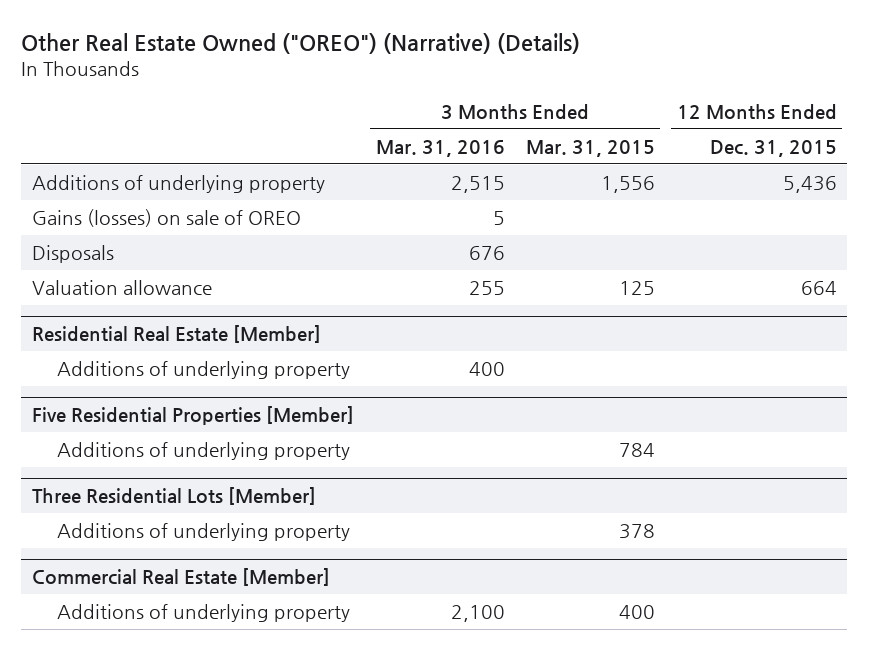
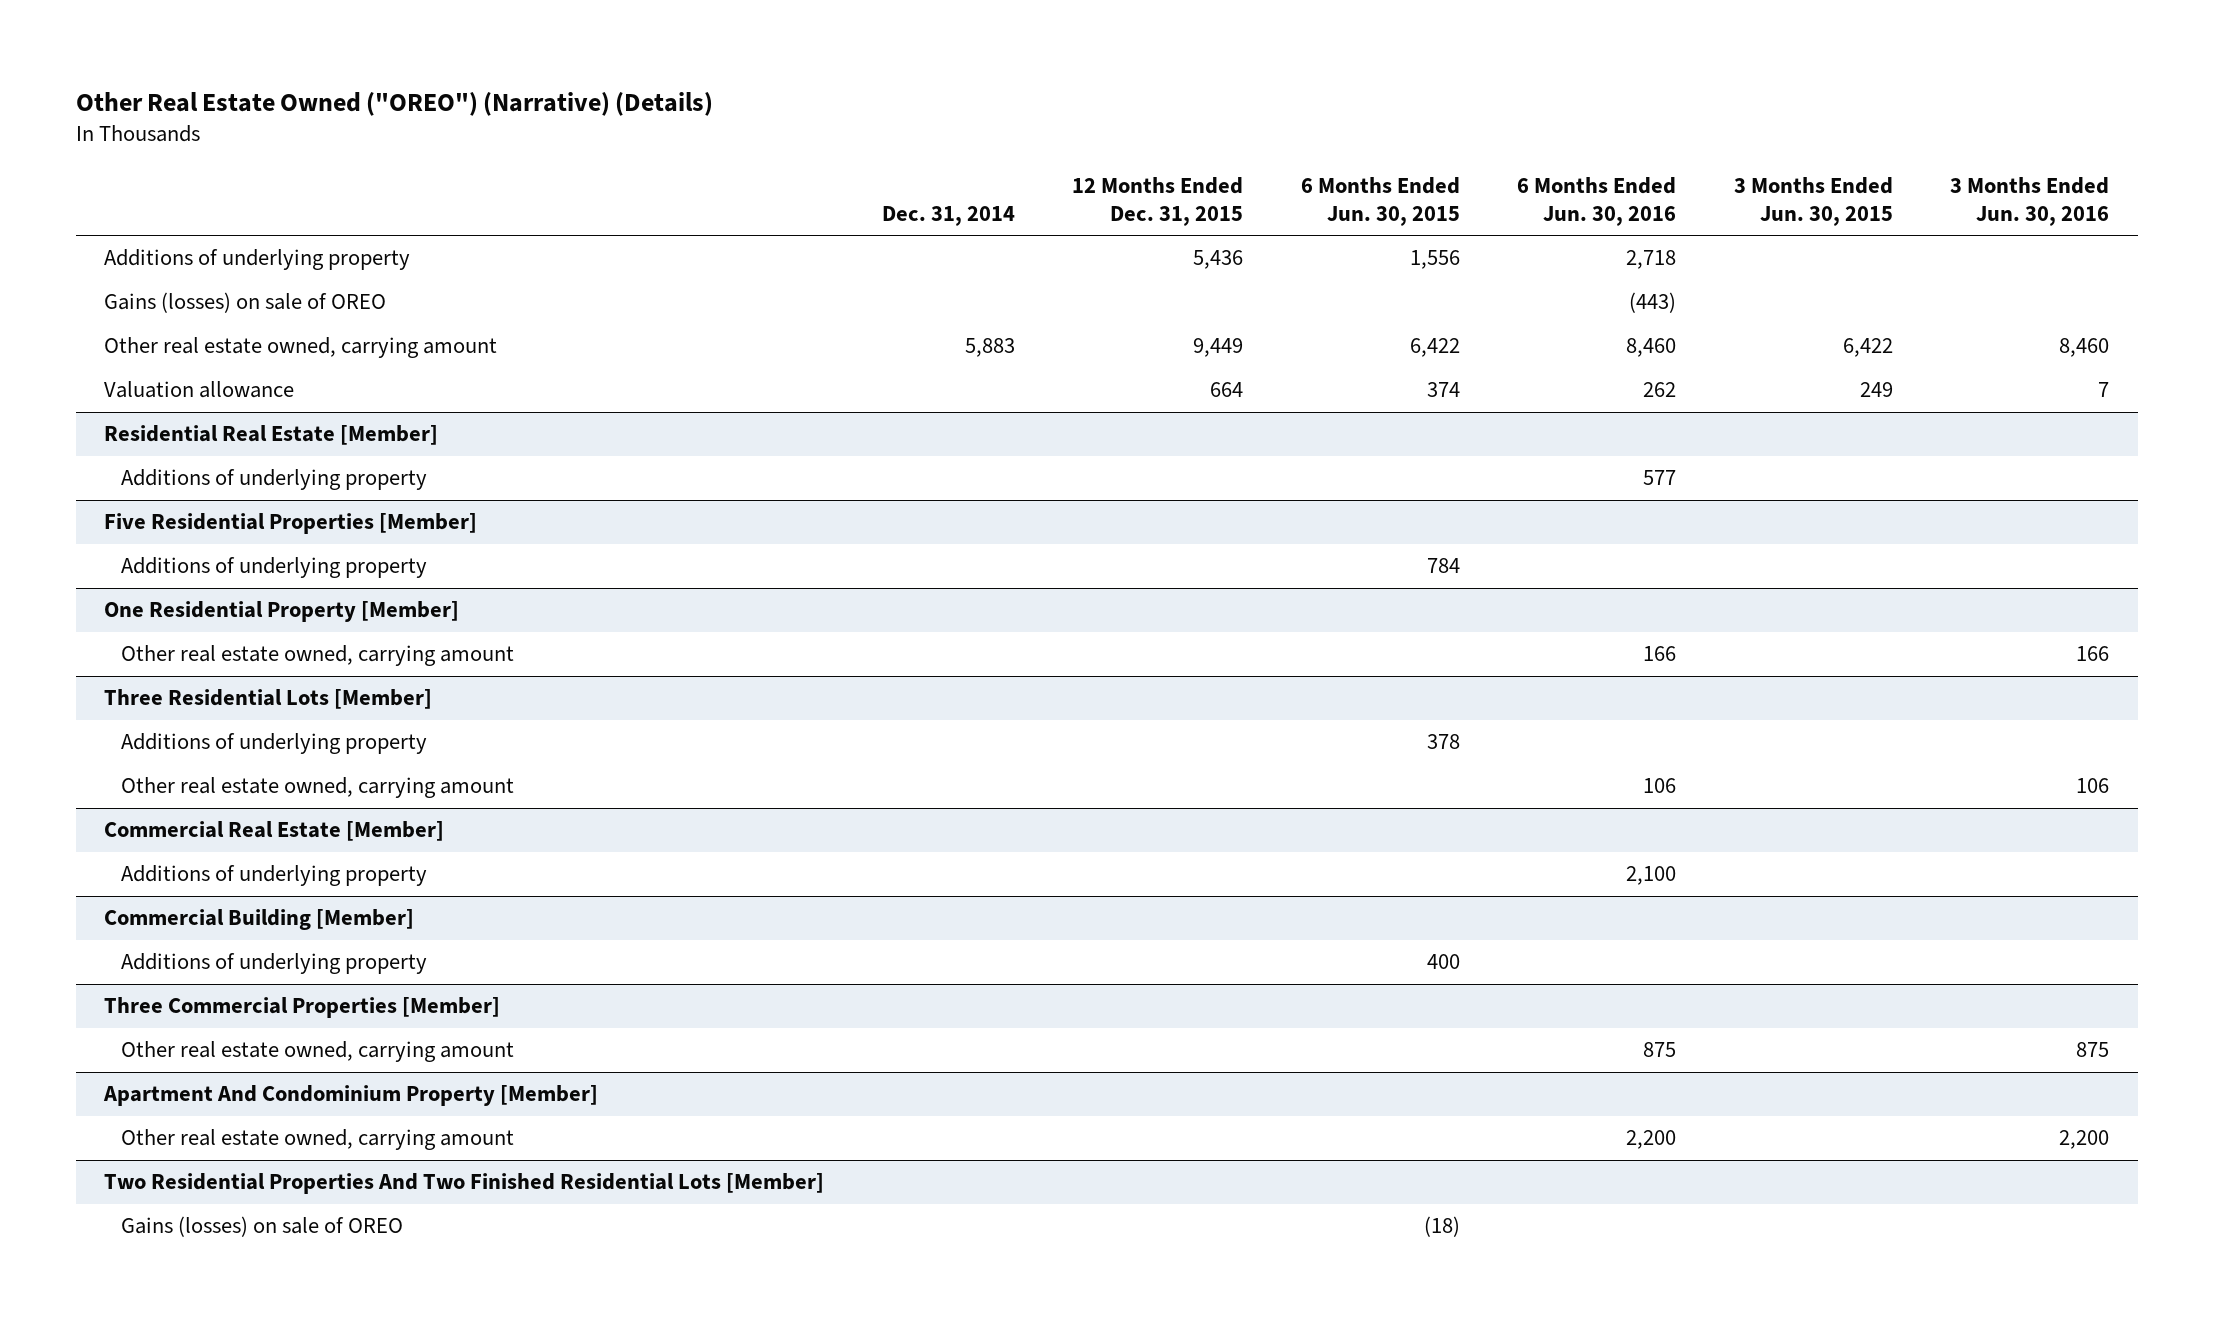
- | 3 Months Ended Mar. 31, 2016 | 3 Months Ended Mar. 31, 2015 | 12 Months Ended Dec. 31, 2015
+ | Dec. 31, 2014 | 12 Months Ended Dec. 31, 2015 | 6 Months Ended Jun. 30, 2015 | 6 Months Ended Jun. 30, 2016 | 3 Months Ended Jun. 30, 2015 | 3 Months Ended Jun. 30, 2016
- Disposals | 676 | |
+ Other real estate owned, carrying amount | 5,883 | 9,449 | 6,422 | 8,460 | 6,422 | 8,460
+ One Residential Property [Member]
+ Other real estate owned, carrying amount | | | | 166 | | 166
@ Three Residential Lots [Member]
+ Other real estate owned, carrying amount | | | | 106 | | 106
+ Commercial Building [Member]
+ Additions of underlying property | | | 400 | | |
+ Three Commercial Properties [Member]
+ Other real estate owned, carrying amount | | | | 875 | | 875
+ Apartment And Condominium Property [Member]
+ Other real estate owned, carrying amount | | | | 2,200 | | 2,200
+ Two Residential Properties And Two Finished Residential Lots [Member]
+ Gains (losses) on sale of OREO | | | (18) | | |

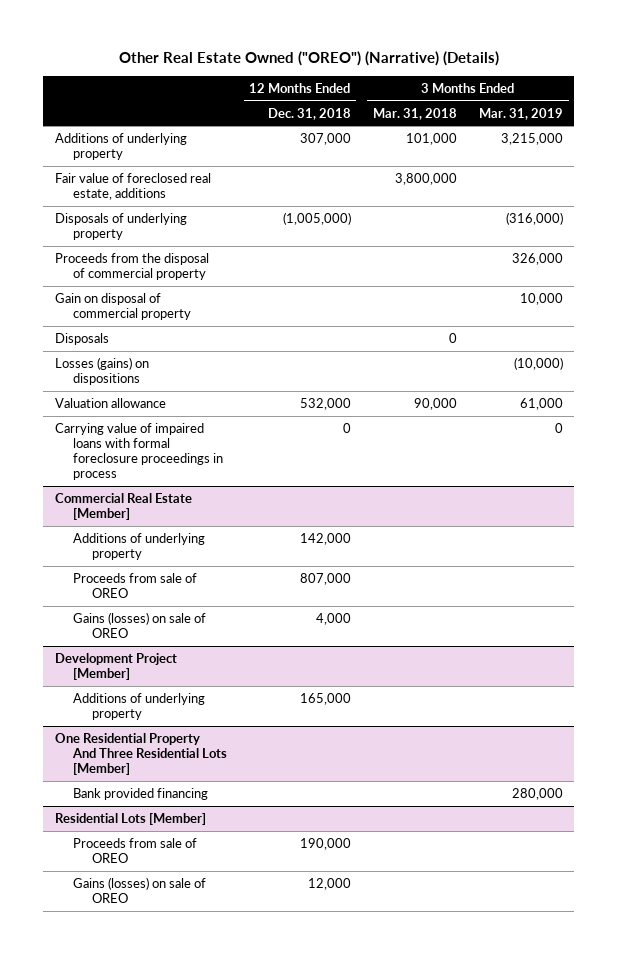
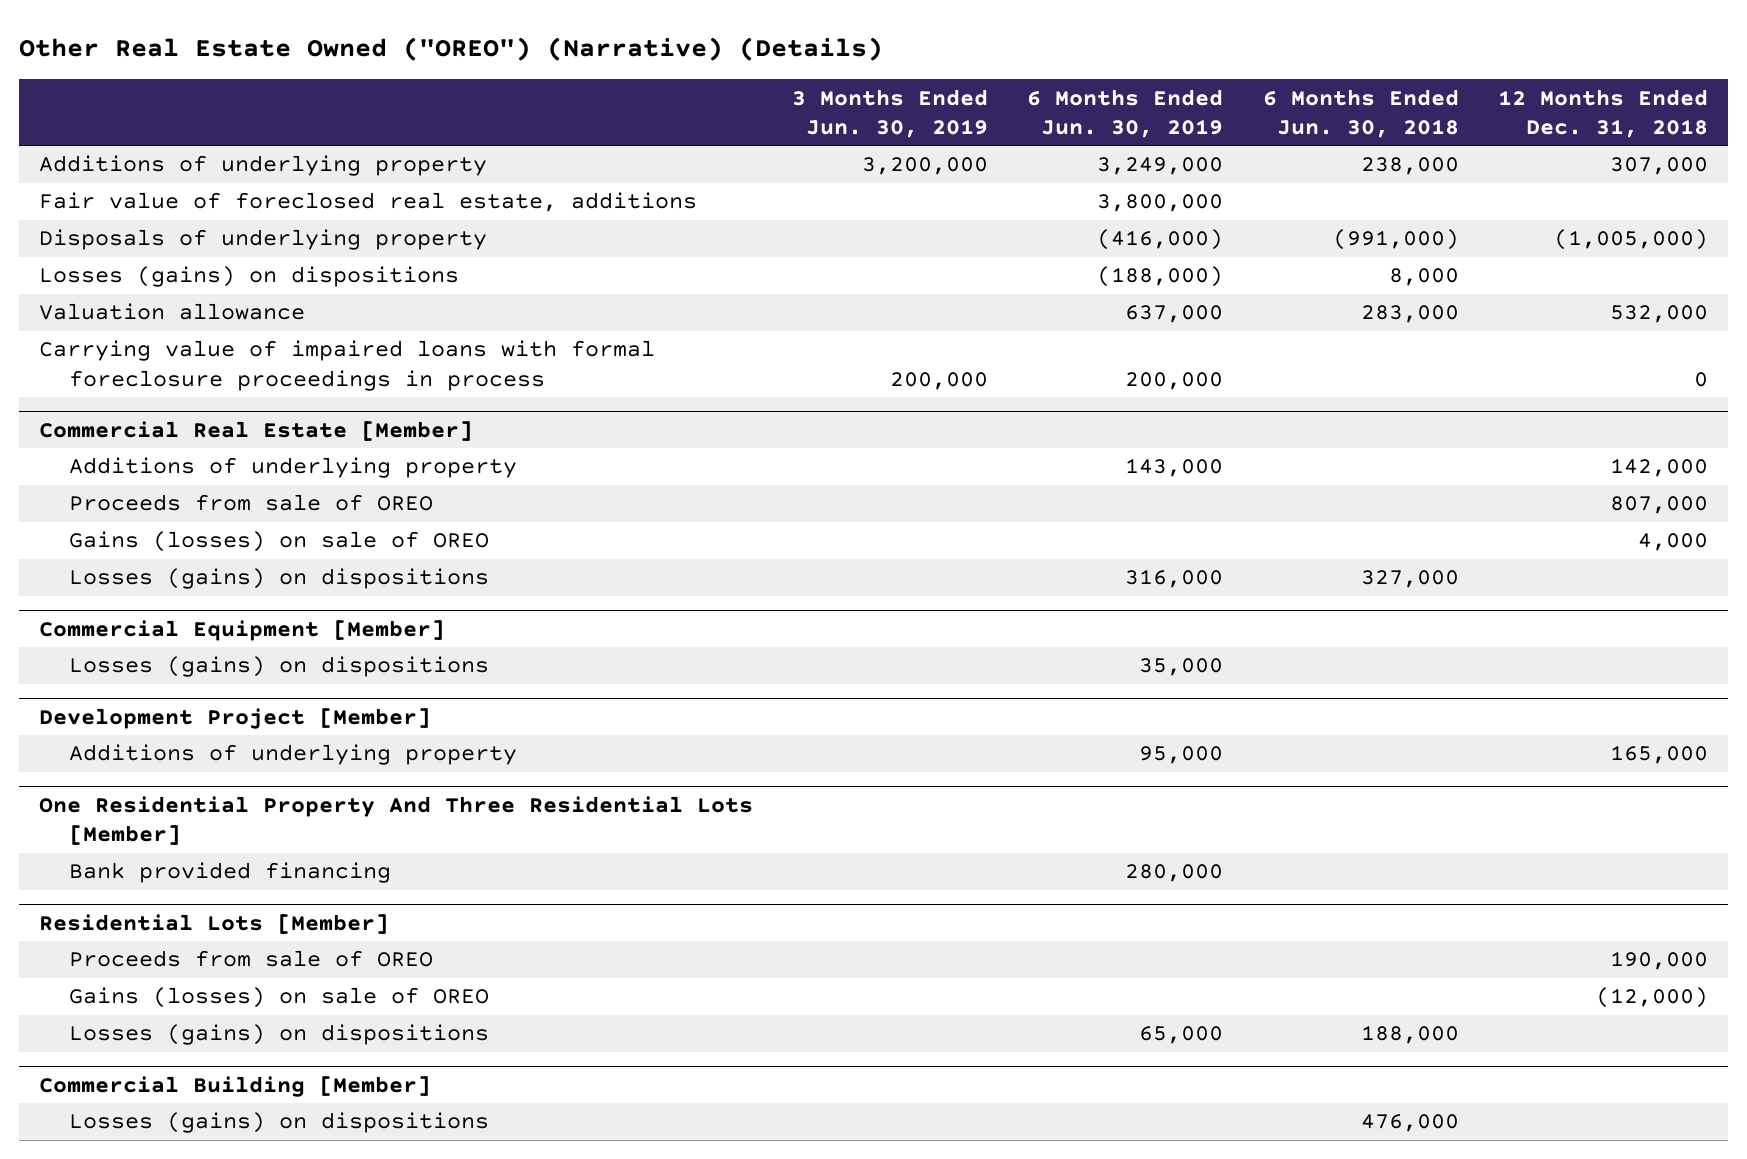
- | 12 Months Ended Dec. 31, 2018 | 3 Months Ended Mar. 31, 2018 | 3 Months Ended Mar. 31, 2019
+ | 3 Months Ended Jun. 30, 2019 | 6 Months Ended Jun. 30, 2019 | 6 Months Ended Jun. 30, 2018 | 12 Months Ended Dec. 31, 2018
- Proceeds from the disposal of commercial property | | | 326,000
- Gain on disposal of commercial property | | | 10,000
- Disposals | | 0 |
@ Commercial Real Estate [Member]
+ Losses (gains) on dispositions | | 316,000 | 327,000 |
+ Commercial Equipment [Member]
+ Losses (gains) on dispositions | | 35,000 | |
@ Residential Lots [Member]
- Gains (losses) on sale of OREO | 12,000 | |
+ Gains (losses) on sale of OREO | | | | (12,000)
+ Losses (gains) on dispositions | | 65,000 | 188,000 |
+ Commercial Building [Member]
+ Losses (gains) on dispositions | | | 476,000 |

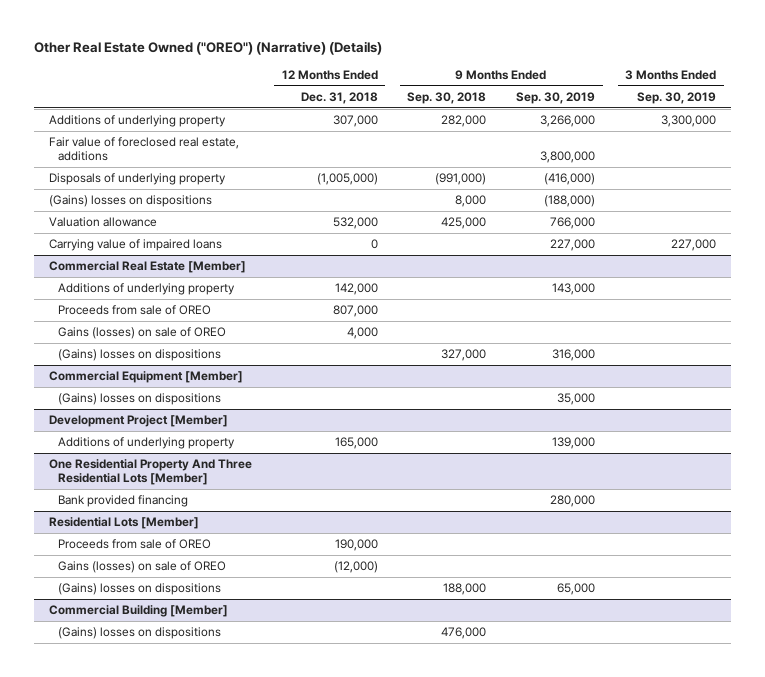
- | 3 Months Ended Jun. 30, 2019 | 6 Months Ended Jun. 30, 2019 | 6 Months Ended Jun. 30, 2018 | 12 Months Ended Dec. 31, 2018
+ | 12 Months Ended Dec. 31, 2018 | 9 Months Ended Sep. 30, 2018 | 9 Months Ended Sep. 30, 2019 | 3 Months Ended Sep. 30, 2019
- Losses (gains) on dispositions | | (188,000) | 8,000 |
+ (Gains) losses on dispositions | | 8,000 | (188,000) |
- Carrying value of impaired loans with formal foreclosure proceedings in process | 200,000 | 200,000 | | 0
+ Carrying value of impaired loans | 0 | | 227,000 | 227,000
@ Commercial Real Estate [Member]
- Losses (gains) on dispositions | | 316,000 | 327,000 |
+ (Gains) losses on dispositions | | 327,000 | 316,000 |
@ Commercial Equipment [Member]
- Losses (gains) on dispositions | | 35,000 | |
+ (Gains) losses on dispositions | | | 35,000 |
@ Residential Lots [Member]
- Losses (gains) on dispositions | | 65,000 | 188,000 |
+ (Gains) losses on dispositions | | 188,000 | 65,000 |
@ Commercial Building [Member]
- Losses (gains) on dispositions | | | 476,000 |
+ (Gains) losses on dispositions | | 476,000 | |

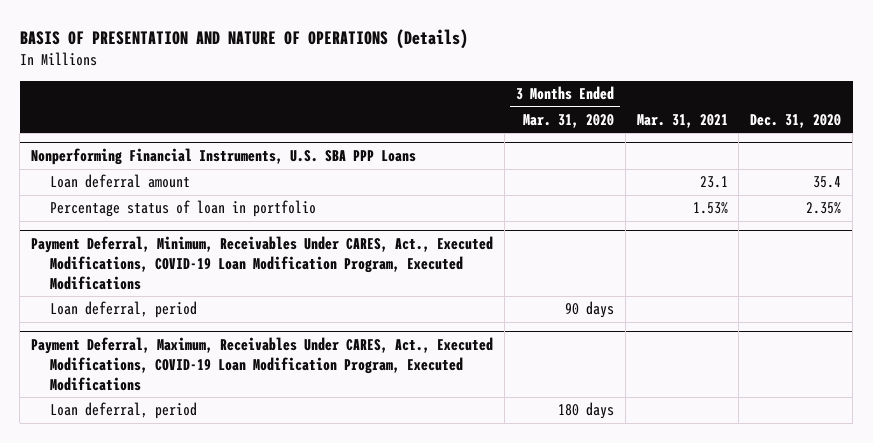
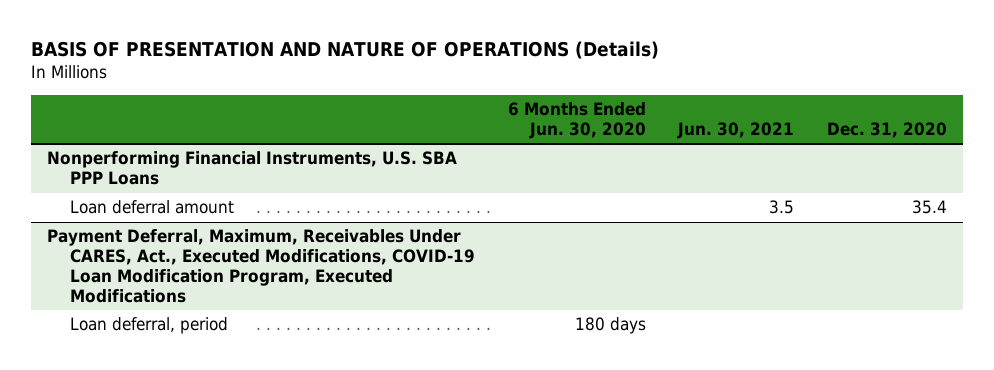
- | 3 Months Ended Mar. 31, 2020 | Mar. 31, 2021 | Dec. 31, 2020
+ | 6 Months Ended Jun. 30, 2020 | Jun. 30, 2021 | Dec. 31, 2020
@ Nonperforming Financial Instruments, U.S. SBA PPP Loans
- Percentage status of loan in portfolio | | 1.53% | 2.35%
- Payment Deferral, Minimum, Receivables Under CARES, Act., Executed Modifications, COVID-19 Loan Modification Program, Executed Modifications
- Loan deferral, period | 90 days | |

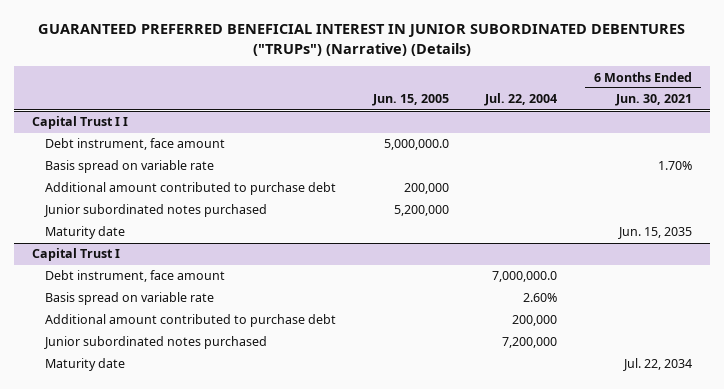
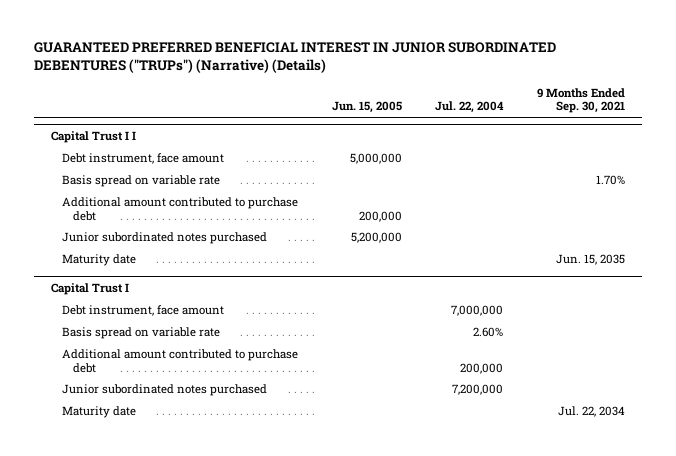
- | Jun. 15, 2005 | Jul. 22, 2004 | 6 Months Ended Jun. 30, 2021
+ | Jun. 15, 2005 | Jul. 22, 2004 | 9 Months Ended Sep. 30, 2021
@ Capital Trust I I
- Debt instrument, face amount | 5,000,000.0 | |
+ Debt instrument, face amount | 5,000,000 | |
@ Capital Trust I
- Debt instrument, face amount | | 7,000,000.0 |
+ Debt instrument, face amount | | 7,000,000 |

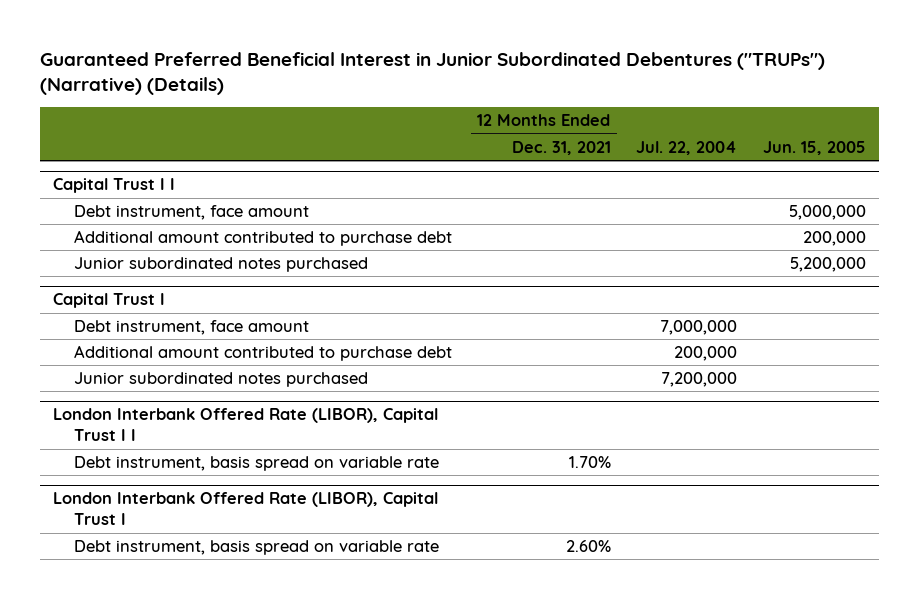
- GUARANTEED PREFERRED BENEFICIAL INTEREST IN JUNIOR SUBORDINATED DEBENTURES ("TRUPs") (Narrative) (Details)
+ Guaranteed Preferred Beneficial Interest in Junior Subordinated Debentures ("TRUPs") (Narrative) (Details)
- | Jun. 15, 2005 | Jul. 22, 2004 | 9 Months Ended Sep. 30, 2021
+ | 12 Months Ended Dec. 31, 2021 | Jul. 22, 2004 | Jun. 15, 2005
@ Capital Trust I I
- Basis spread on variable rate | | | 1.70%
- Maturity date | | | Jun. 15, 2035
@ Capital Trust I
- Basis spread on variable rate | | 2.60% |
- Maturity date | | | Jul. 22, 2034
+ London Interbank Offered Rate (LIBOR), Capital Trust I I
+ Debt instrument, basis spread on variable rate | 1.70% | |
+ London Interbank Offered Rate (LIBOR), Capital Trust I
+ Debt instrument, basis spread on variable rate | 2.60% | |

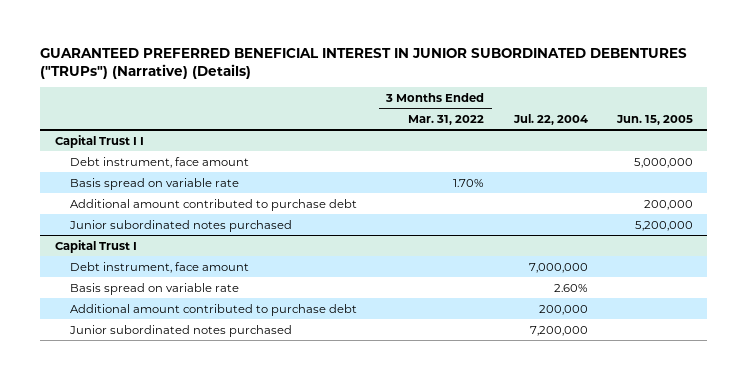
- Guaranteed Preferred Beneficial Interest in Junior Subordinated Debentures ("TRUPs") (Narrative) (Details)
+ GUARANTEED PREFERRED BENEFICIAL INTEREST IN JUNIOR SUBORDINATED DEBENTURES ("TRUPs") (Narrative) (Details)
- | 12 Months Ended Dec. 31, 2021 | Jul. 22, 2004 | Jun. 15, 2005
+ | 3 Months Ended Mar. 31, 2022 | Jul. 22, 2004 | Jun. 15, 2005
@ Capital Trust I I
+ Basis spread on variable rate | 1.70% | |
@ Capital Trust I
+ Basis spread on variable rate | | 2.60% |
- London Interbank Offered Rate (LIBOR), Capital Trust I I
- Debt instrument, basis spread on variable rate | 1.70% | |
- London Interbank Offered Rate (LIBOR), Capital Trust I
- Debt instrument, basis spread on variable rate | 2.60% | |

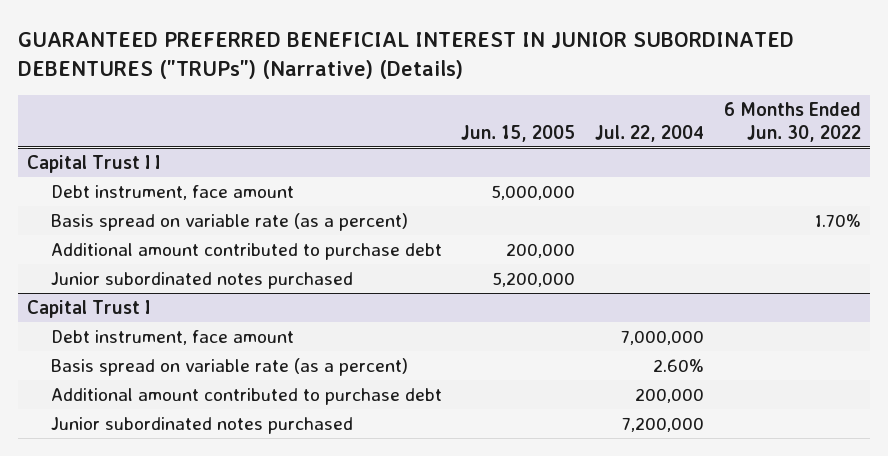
- | 3 Months Ended Mar. 31, 2022 | Jul. 22, 2004 | Jun. 15, 2005
+ | Jun. 15, 2005 | Jul. 22, 2004 | 6 Months Ended Jun. 30, 2022
@ Capital Trust I I
- Basis spread on variable rate | 1.70% | |
+ Basis spread on variable rate (as a percent) | | | 1.70%
@ Capital Trust I
- Basis spread on variable rate | | 2.60% |
+ Basis spread on variable rate (as a percent) | | 2.60% |

